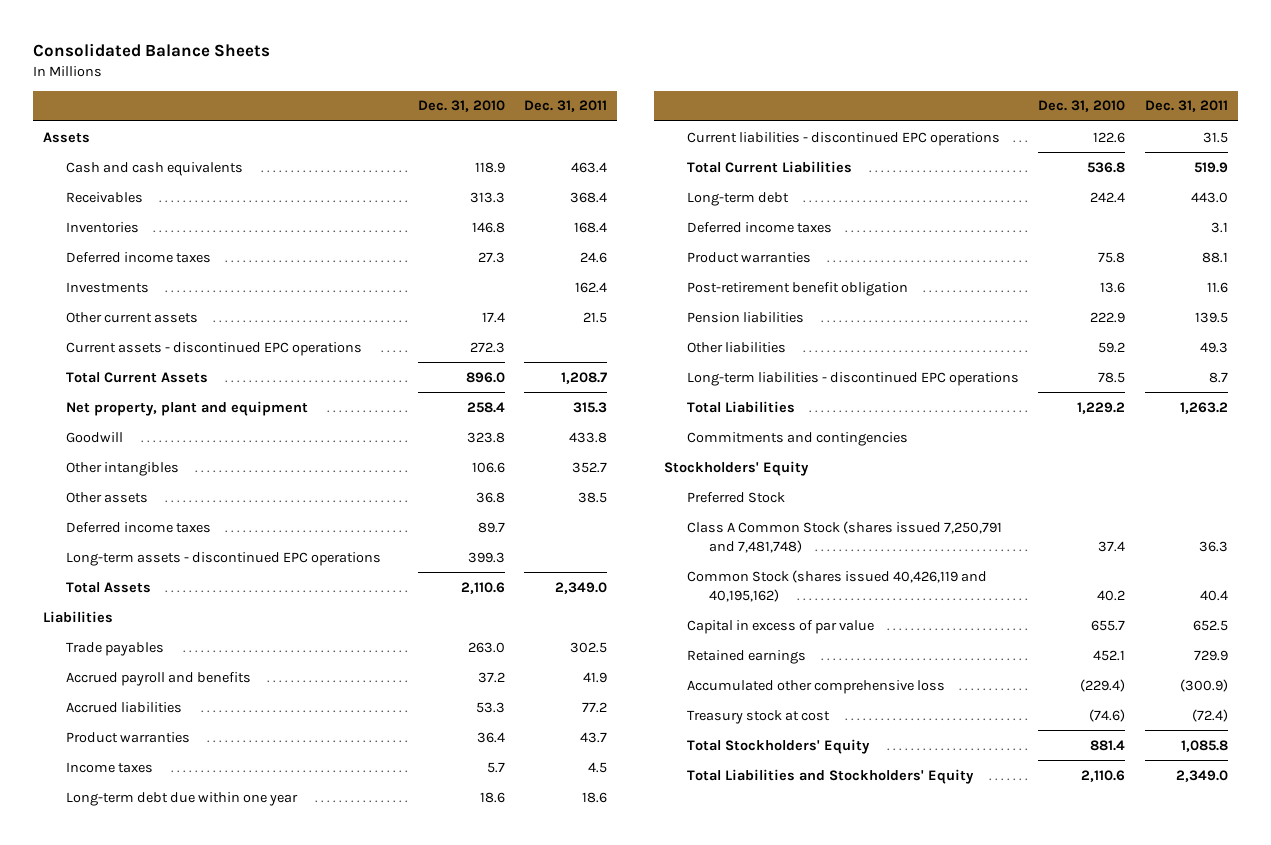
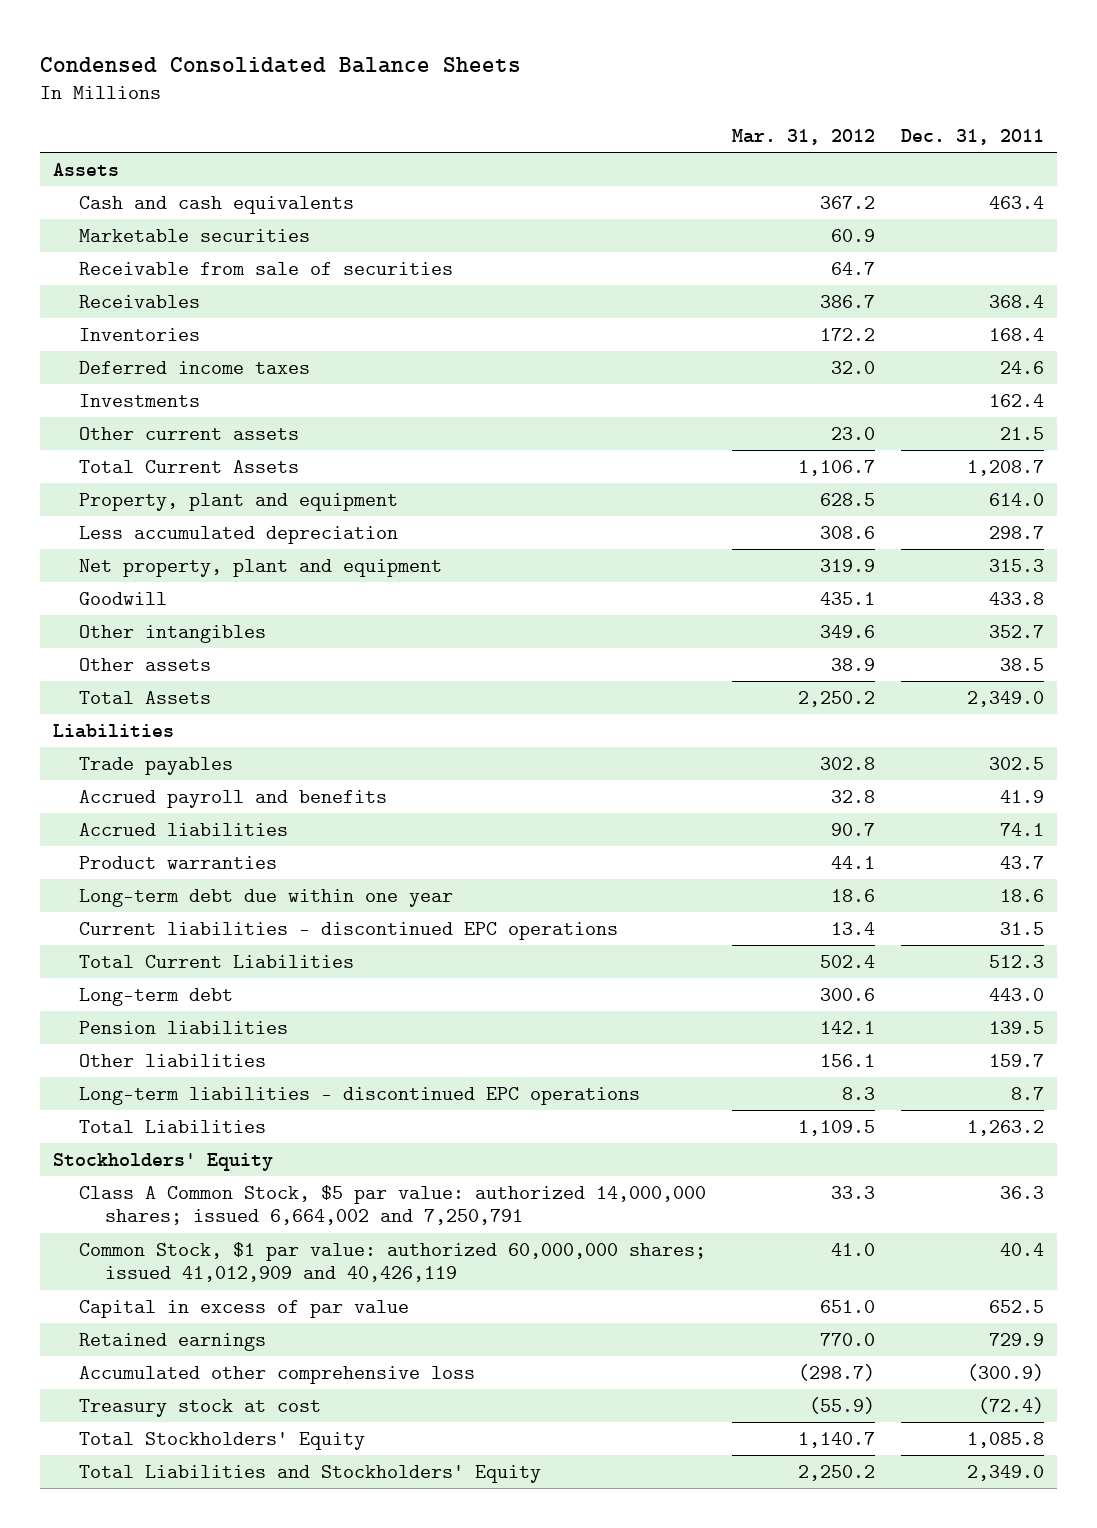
- Consolidated Balance Sheets
+ Condensed Consolidated Balance Sheets
- | Dec. 31, 2010 | Dec. 31, 2011
+ | Mar. 31, 2012 | Dec. 31, 2011
+ Marketable securities | 60.9 |
+ Receivable from sale of securities | 64.7 |
- Current assets - discontinued EPC operations | 272.3 |
+ Property, plant and equipment | 628.5 | 614.0
+ Less accumulated depreciation | 308.6 | 298.7
- Deferred income taxes | 89.7 |
- Long-term assets - discontinued EPC operations | 399.3 |
- Accrued liabilities | 53.3 | 77.2
+ Accrued liabilities | 90.7 | 74.1
- Income taxes | 5.7 | 4.5
- Total Current Liabilities | 536.8 | 519.9
+ Total Current Liabilities | 502.4 | 512.3
- Deferred income taxes | | 3.1
- Product warranties | 75.8 | 88.1
- Post-retirement benefit obligation | 13.6 | 11.6
- Other liabilities | 59.2 | 49.3
+ Other liabilities | 156.1 | 159.7
- Commitments and contingencies
- Preferred Stock
- Class A Common Stock (shares issued 7,250,791 and 7,481,748) | 37.4 | 36.3
- Common Stock (shares issued 40,426,119 and 40,195,162) | 40.2 | 40.4
+ Class A Common Stock, $5 par value: authorized 14,000,000 shares; issued 6,664,002 and 7,250,791 | 33.3 | 36.3
+ Common Stock, $1 par value: authorized 60,000,000 shares; issued 41,012,909 and 40,426,119 | 41.0 | 40.4

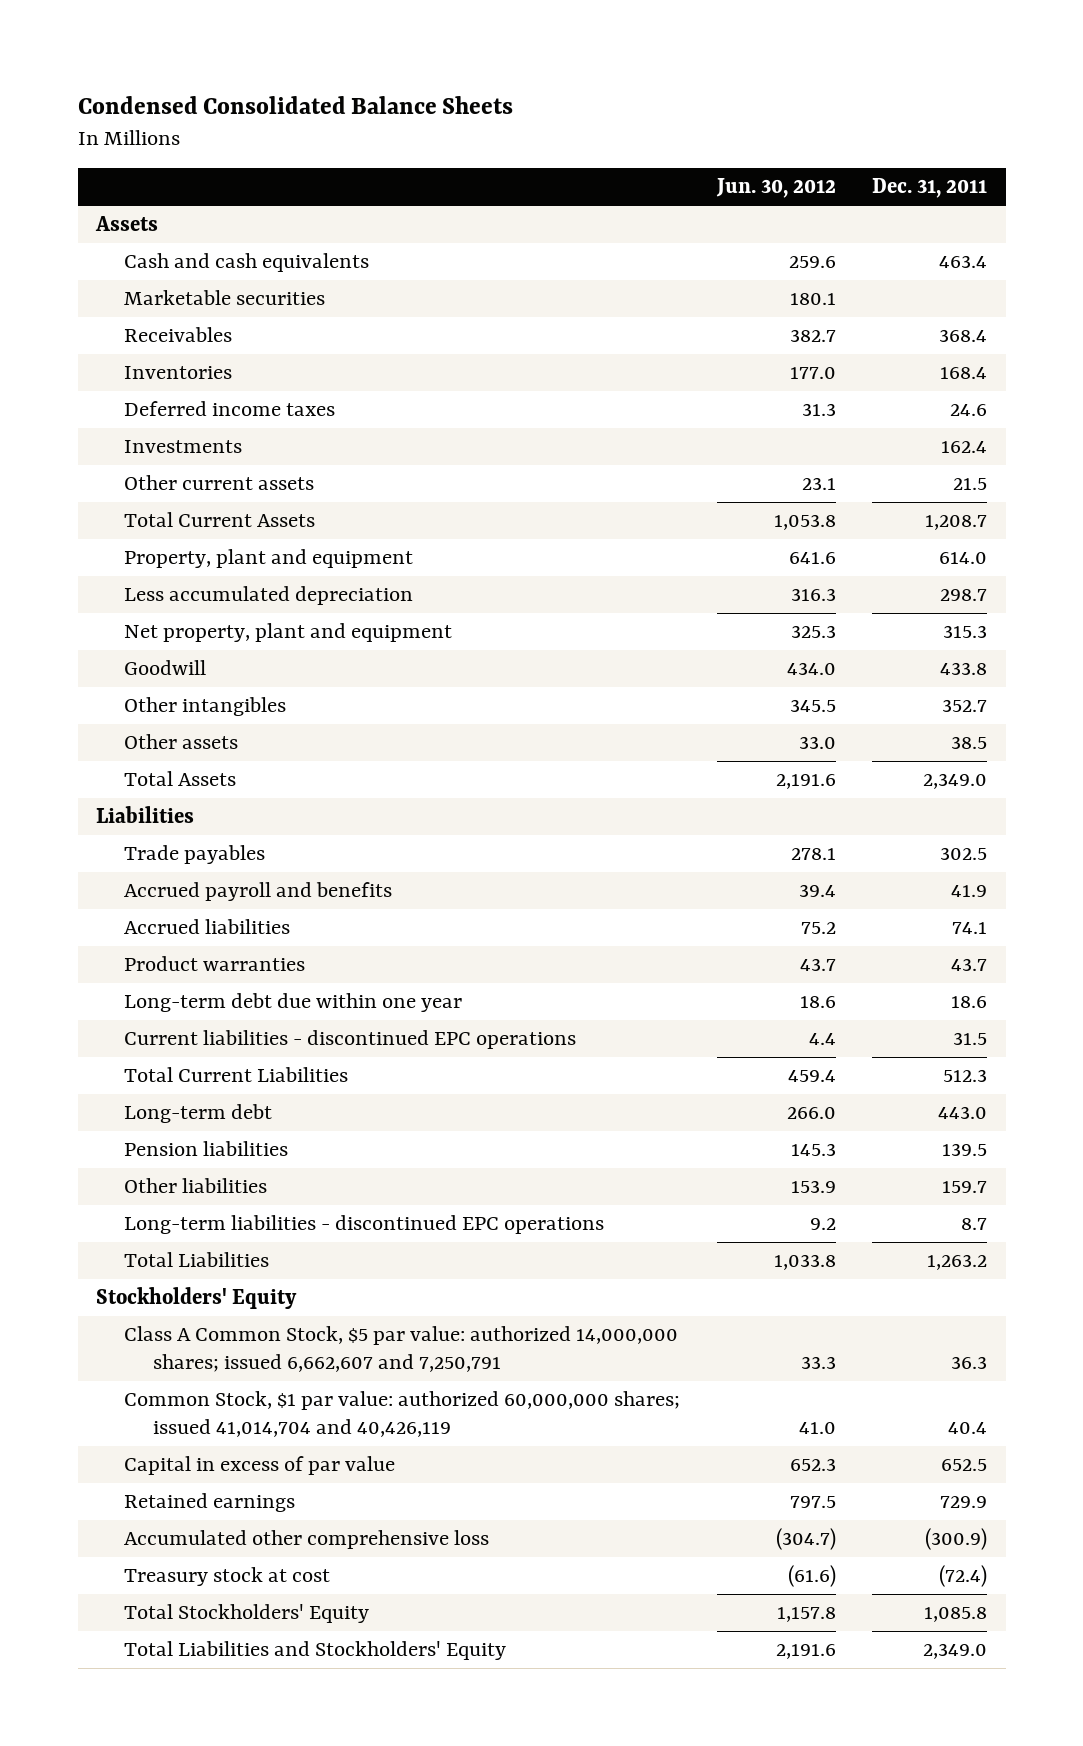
- | Mar. 31, 2012 | Dec. 31, 2011
+ | Jun. 30, 2012 | Dec. 31, 2011
- Receivable from sale of securities | 64.7 |
- Class A Common Stock, $5 par value: authorized 14,000,000 shares; issued 6,664,002 and 7,250,791 | 33.3 | 36.3
- Common Stock, $1 par value: authorized 60,000,000 shares; issued 41,012,909 and 40,426,119 | 41.0 | 40.4
+ Class A Common Stock, $5 par value: authorized 14,000,000 shares; issued 6,662,607 and 7,250,791 | 33.3 | 36.3
+ Common Stock, $1 par value: authorized 60,000,000 shares; issued 41,014,704 and 40,426,119 | 41.0 | 40.4

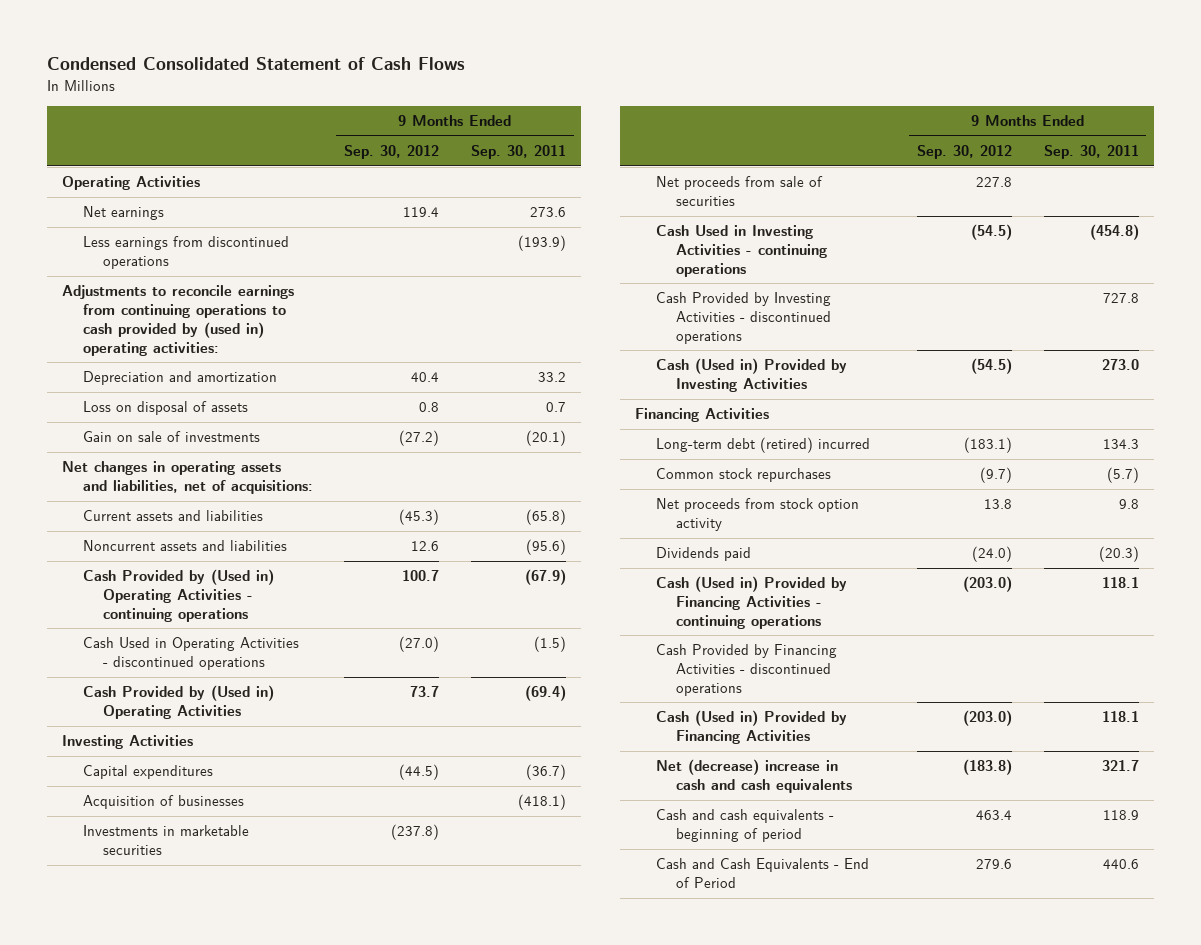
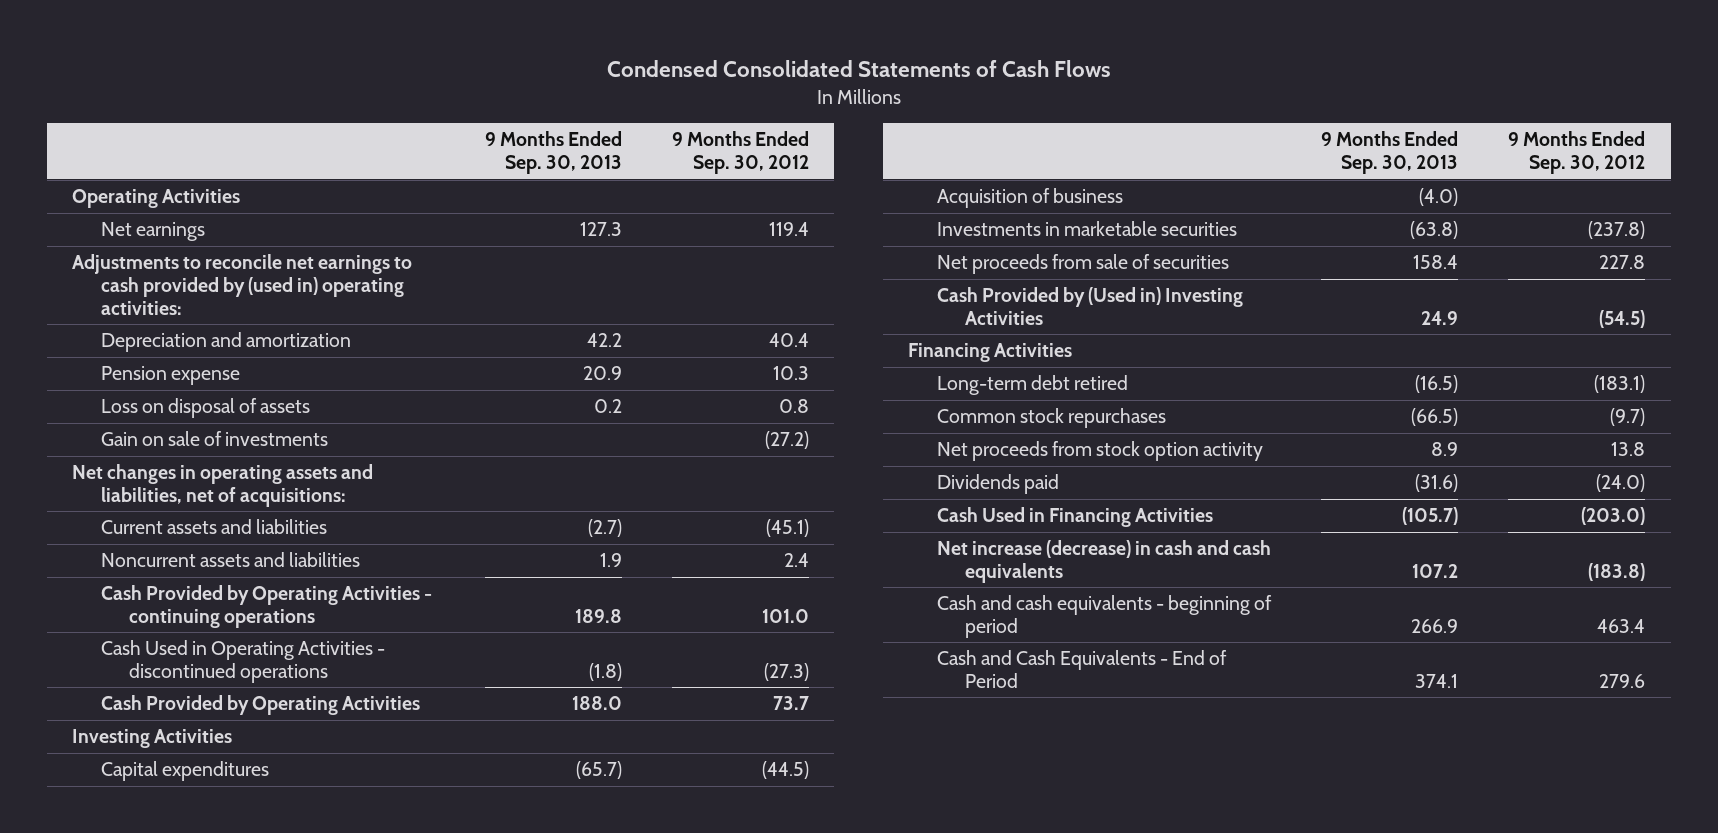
- Condensed Consolidated Statement of Cash Flows
+ Condensed Consolidated Statements of Cash Flows
- | 9 Months Ended Sep. 30, 2012 | 9 Months Ended Sep. 30, 2011
+ | 9 Months Ended Sep. 30, 2013 | 9 Months Ended Sep. 30, 2012
- Less earnings from discontinued operations | | (193.9)
- Adjustments to reconcile earnings from continuing operations to cash provided by (used in) operating activities:
+ Adjustments to reconcile net earnings to cash provided by (used in) operating activities:
+ Pension expense | 20.9 | 10.3
- Current assets and liabilities | (45.3) | (65.8)
- Noncurrent assets and liabilities | 12.6 | (95.6)
- Cash Provided by (Used in) Operating Activities - continuing operations | 100.7 | (67.9)
- Cash Used in Operating Activities - discontinued operations | (27.0) | (1.5)
- Cash Provided by (Used in) Operating Activities | 73.7 | (69.4)
+ Current assets and liabilities | (2.7) | (45.1)
+ Noncurrent assets and liabilities | 1.9 | 2.4
+ Cash Provided by Operating Activities - continuing operations | 189.8 | 101.0
+ Cash Used in Operating Activities - discontinued operations | (1.8) | (27.3)
+ Cash Provided by Operating Activities | 188.0 | 73.7
- Acquisition of businesses | | (418.1)
+ Acquisition of business | (4.0) |
- Cash Used in Investing Activities - continuing operations | (54.5) | (454.8)
- Cash Provided by Investing Activities - discontinued operations | | 727.8
- Cash (Used in) Provided by Investing Activities | (54.5) | 273.0
+ Cash Provided by (Used in) Investing Activities | 24.9 | (54.5)
- Long-term debt (retired) incurred | (183.1) | 134.3
+ Long-term debt retired | (16.5) | (183.1)
- Cash (Used in) Provided by Financing Activities - continuing operations | (203.0) | 118.1
- Cash Provided by Financing Activities - discontinued operations
- Cash (Used in) Provided by Financing Activities | (203.0) | 118.1
- Net (decrease) increase in cash and cash equivalents | (183.8) | 321.7
+ Cash Used in Financing Activities | (105.7) | (203.0)
+ Net increase (decrease) in cash and cash equivalents | 107.2 | (183.8)

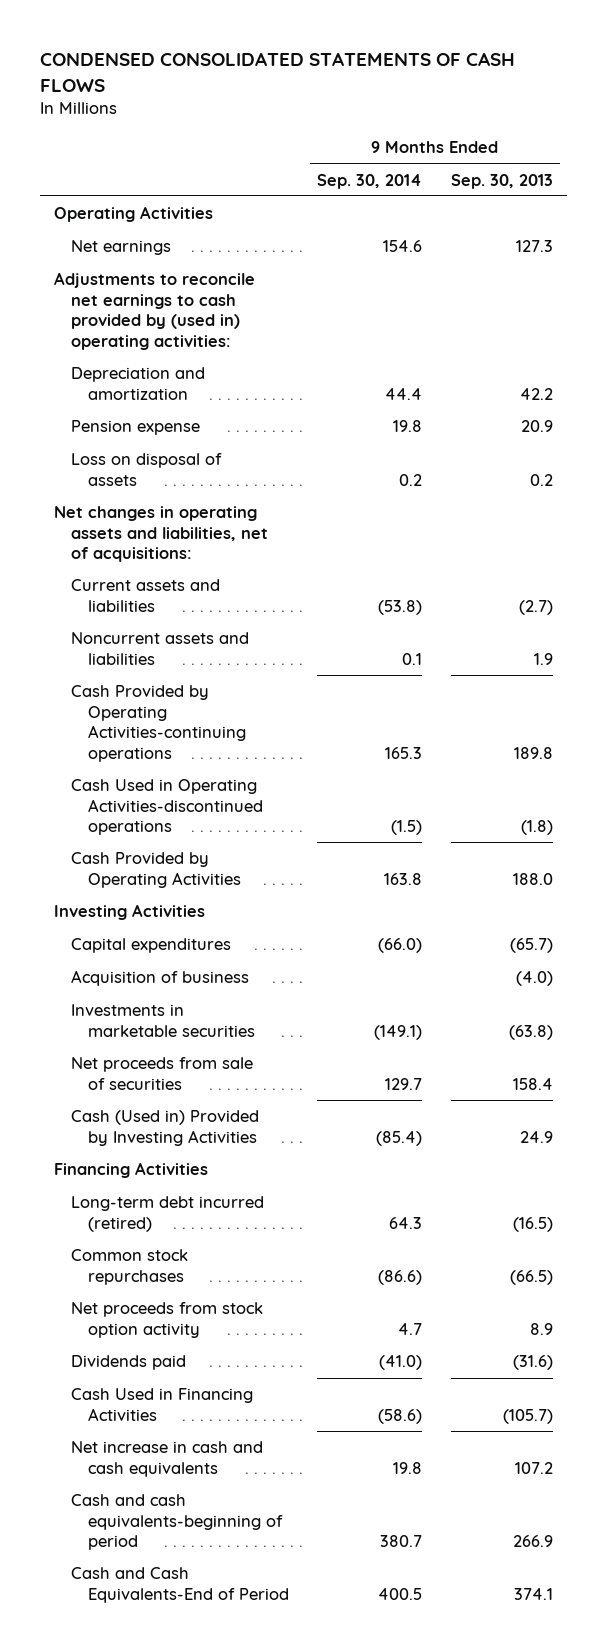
- Condensed Consolidated Statements of Cash Flows
+ CONDENSED CONSOLIDATED STATEMENTS OF CASH FLOWS
- | 9 Months Ended Sep. 30, 2013 | 9 Months Ended Sep. 30, 2012
+ | 9 Months Ended Sep. 30, 2014 | 9 Months Ended Sep. 30, 2013
- Gain on sale of investments | | (27.2)
- Cash Provided by Operating Activities - continuing operations | 189.8 | 101.0
- Cash Used in Operating Activities - discontinued operations | (1.8) | (27.3)
+ Cash Provided by Operating Activities-continuing operations | 165.3 | 189.8
+ Cash Used in Operating Activities-discontinued operations | (1.5) | (1.8)
- Cash Provided by (Used in) Investing Activities | 24.9 | (54.5)
+ Cash (Used in) Provided by Investing Activities | (85.4) | 24.9
- Long-term debt retired | (16.5) | (183.1)
+ Long-term debt incurred (retired) | 64.3 | (16.5)
- Net increase (decrease) in cash and cash equivalents | 107.2 | (183.8)
- Cash and cash equivalents - beginning of period | 266.9 | 463.4
- Cash and Cash Equivalents - End of Period | 374.1 | 279.6
+ Net increase in cash and cash equivalents | 19.8 | 107.2
+ Cash and cash equivalents-beginning of period | 380.7 | 266.9
+ Cash and Cash Equivalents-End of Period | 400.5 | 374.1

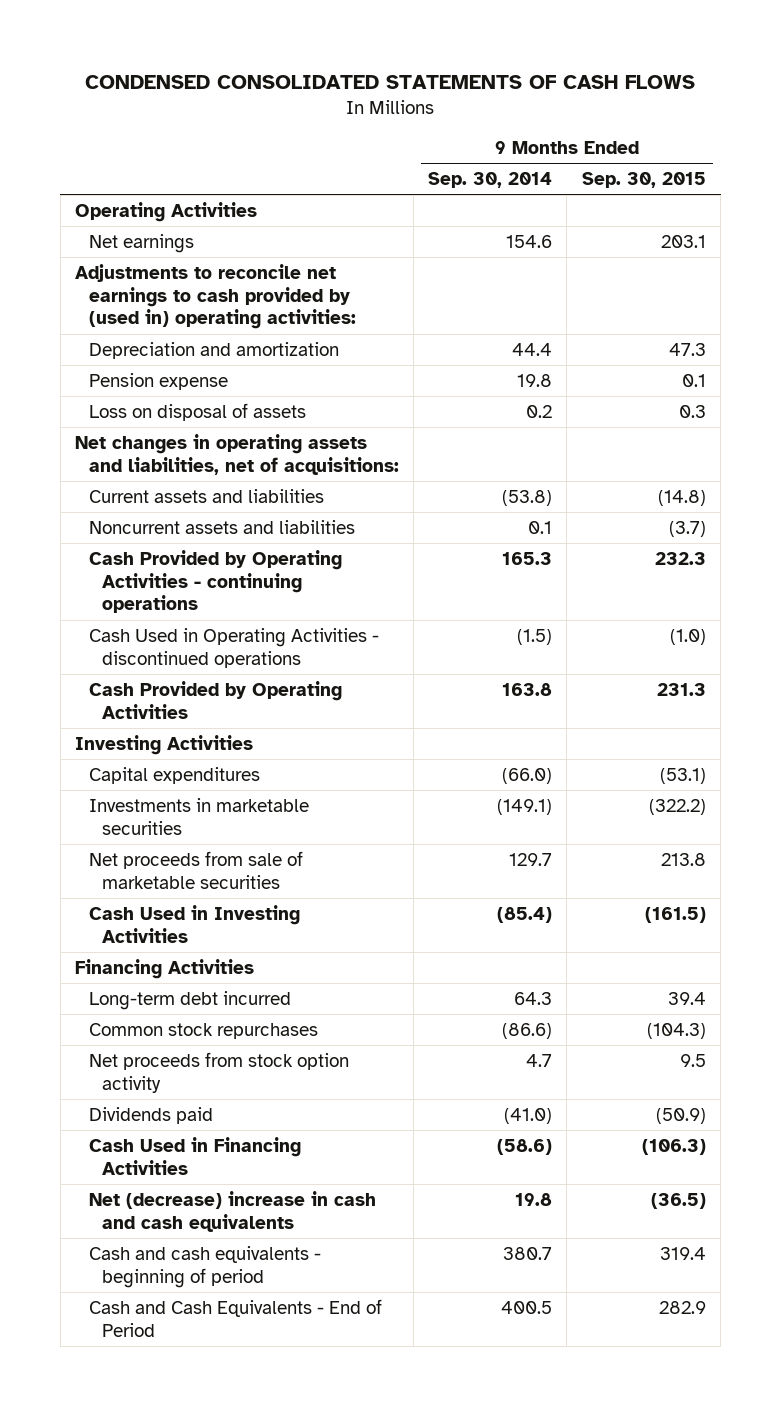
- | 9 Months Ended Sep. 30, 2014 | 9 Months Ended Sep. 30, 2013
+ | 9 Months Ended Sep. 30, 2014 | 9 Months Ended Sep. 30, 2015
- Cash Provided by Operating Activities-continuing operations | 165.3 | 189.8
- Cash Used in Operating Activities-discontinued operations | (1.5) | (1.8)
+ Cash Provided by Operating Activities - continuing operations | 165.3 | 232.3
+ Cash Used in Operating Activities - discontinued operations | (1.5) | (1.0)
- Acquisition of business | | (4.0)
- Net proceeds from sale of securities | 129.7 | 158.4
- Cash (Used in) Provided by Investing Activities | (85.4) | 24.9
+ Net proceeds from sale of marketable securities | 129.7 | 213.8
+ Cash Used in Investing Activities | (85.4) | (161.5)
- Long-term debt incurred (retired) | 64.3 | (16.5)
+ Long-term debt incurred | 64.3 | 39.4
- Net increase in cash and cash equivalents | 19.8 | 107.2
- Cash and cash equivalents-beginning of period | 380.7 | 266.9
- Cash and Cash Equivalents-End of Period | 400.5 | 374.1
+ Net (decrease) increase in cash and cash equivalents | 19.8 | (36.5)
+ Cash and cash equivalents - beginning of period | 380.7 | 319.4
+ Cash and Cash Equivalents - End of Period | 400.5 | 282.9

